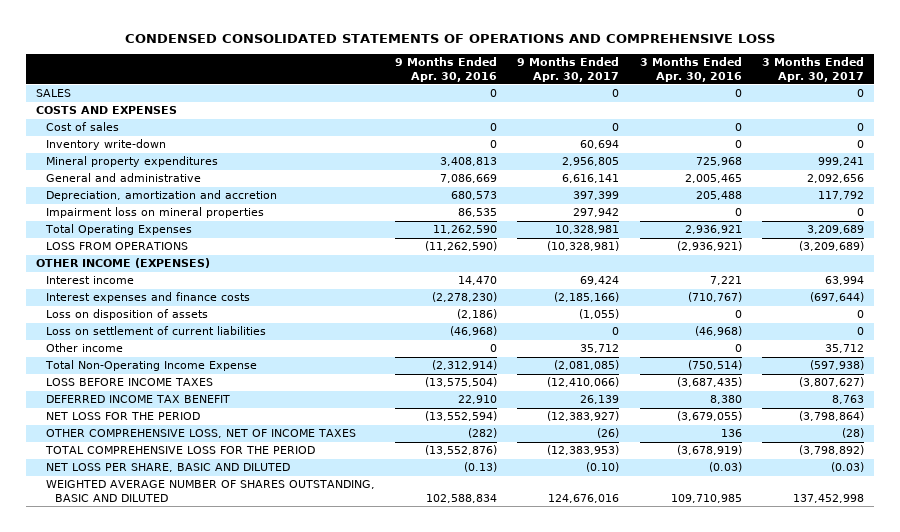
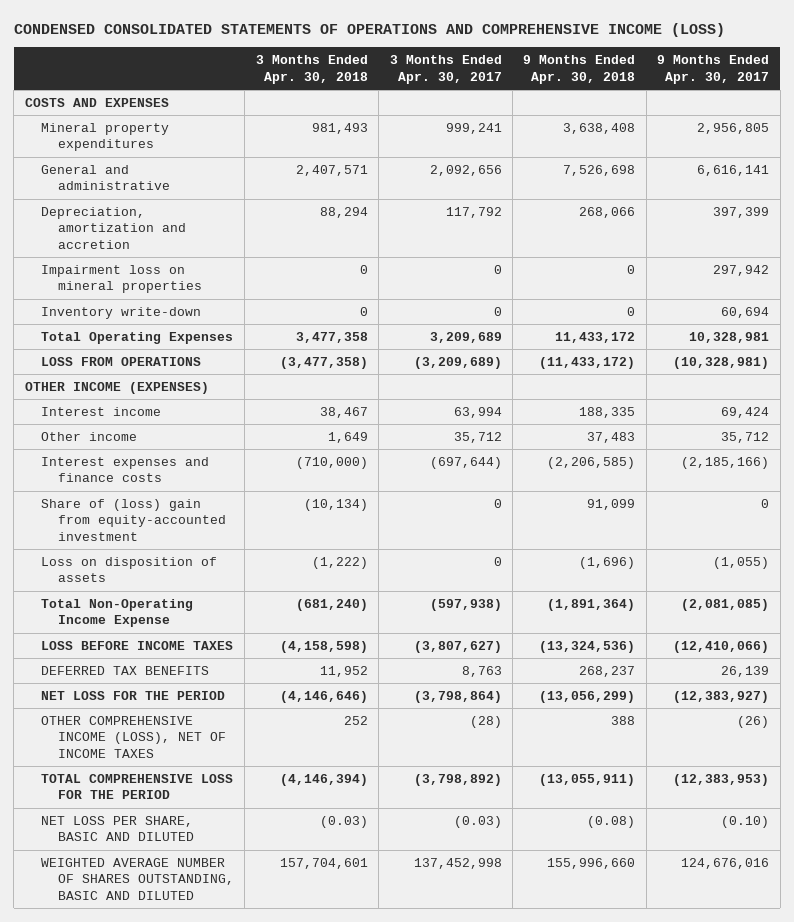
- CONDENSED CONSOLIDATED STATEMENTS OF OPERATIONS AND COMPREHENSIVE LOSS
+ CONDENSED CONSOLIDATED STATEMENTS OF OPERATIONS AND COMPREHENSIVE INCOME (LOSS)
- | 9 Months Ended Apr. 30, 2016 | 9 Months Ended Apr. 30, 2017 | 3 Months Ended Apr. 30, 2016 | 3 Months Ended Apr. 30, 2017
+ | 3 Months Ended Apr. 30, 2018 | 3 Months Ended Apr. 30, 2017 | 9 Months Ended Apr. 30, 2018 | 9 Months Ended Apr. 30, 2017
- SALES | 0 | 0 | 0 | 0
- Cost of sales | 0 | 0 | 0 | 0
moved down: Inventory write-down | 0 | 0 | 0 | 60,694
moved up: Other income | 1,649 | 35,712 | 37,483 | 35,712
+ Share of (loss) gain from equity-accounted investment | (10,134) | 0 | 91,099 | 0
- Loss on settlement of current liabilities | (46,968) | 0 | (46,968) | 0
- DEFERRED INCOME TAX BENEFIT | 22,910 | 26,139 | 8,380 | 8,763
+ DEFERRED TAX BENEFITS | 11,952 | 8,763 | 268,237 | 26,139
- OTHER COMPREHENSIVE LOSS, NET OF INCOME TAXES | (282) | (26) | 136 | (28)
+ OTHER COMPREHENSIVE INCOME (LOSS), NET OF INCOME TAXES | 252 | (28) | 388 | (26)

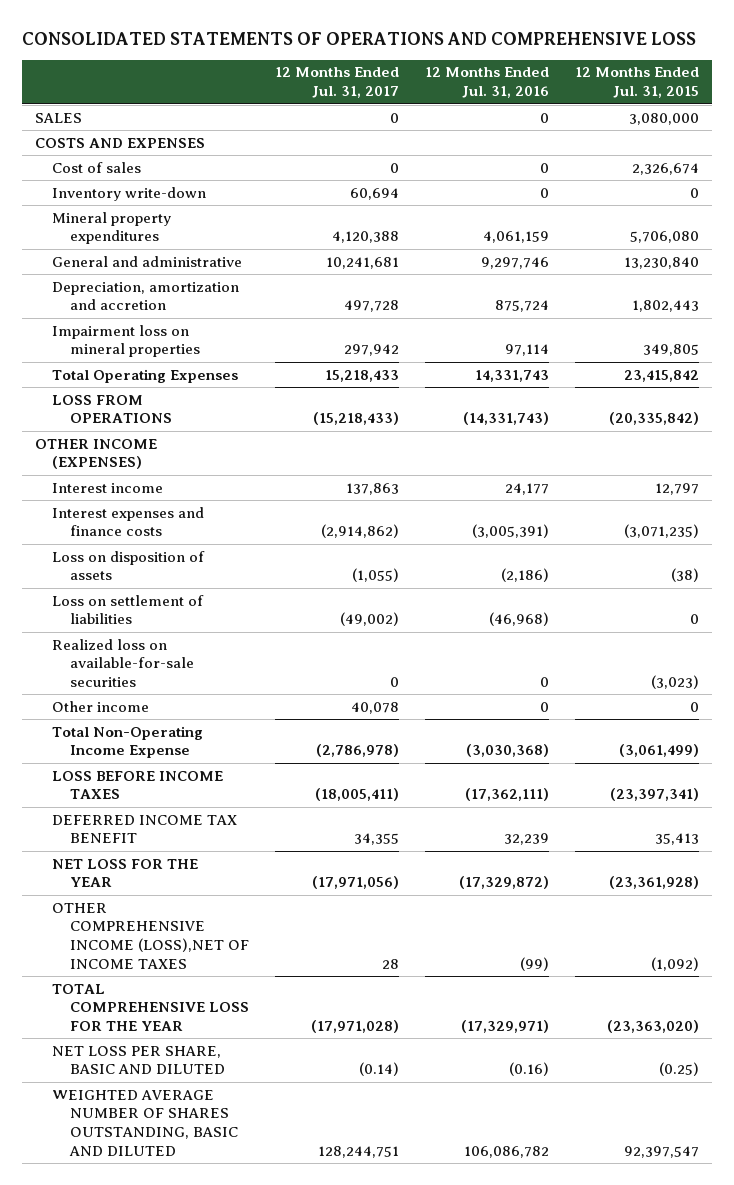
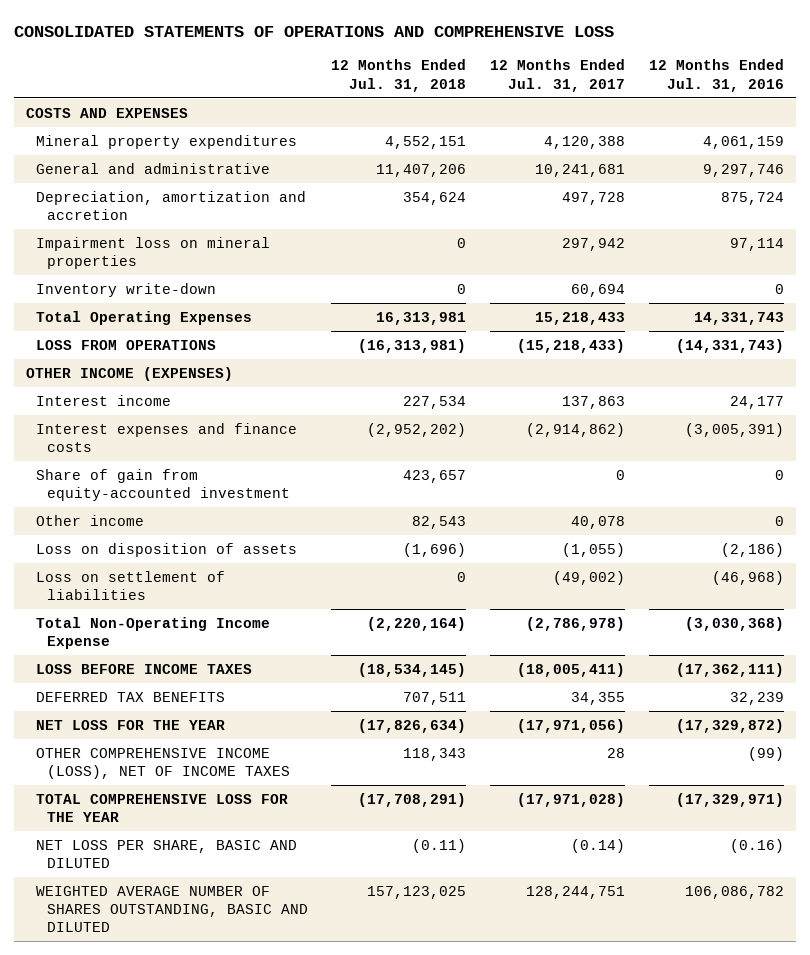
- | 12 Months Ended Jul. 31, 2017 | 12 Months Ended Jul. 31, 2016 | 12 Months Ended Jul. 31, 2015
+ | 12 Months Ended Jul. 31, 2018 | 12 Months Ended Jul. 31, 2017 | 12 Months Ended Jul. 31, 2016
- SALES | 0 | 0 | 3,080,000
- Cost of sales | 0 | 0 | 2,326,674
moved down: Inventory write-down | 0 | 60,694 | 0
+ Share of gain from equity-accounted investment | 423,657 | 0 | 0
moved up: Other income | 82,543 | 40,078 | 0
- Realized loss on available-for-sale securities | 0 | 0 | (3,023)
- DEFERRED INCOME TAX BENEFIT | 34,355 | 32,239 | 35,413
+ DEFERRED TAX BENEFITS | 707,511 | 34,355 | 32,239
- OTHER COMPREHENSIVE INCOME (LOSS),NET OF INCOME TAXES | 28 | (99) | (1,092)
+ OTHER COMPREHENSIVE INCOME (LOSS), NET OF INCOME TAXES | 118,343 | 28 | (99)

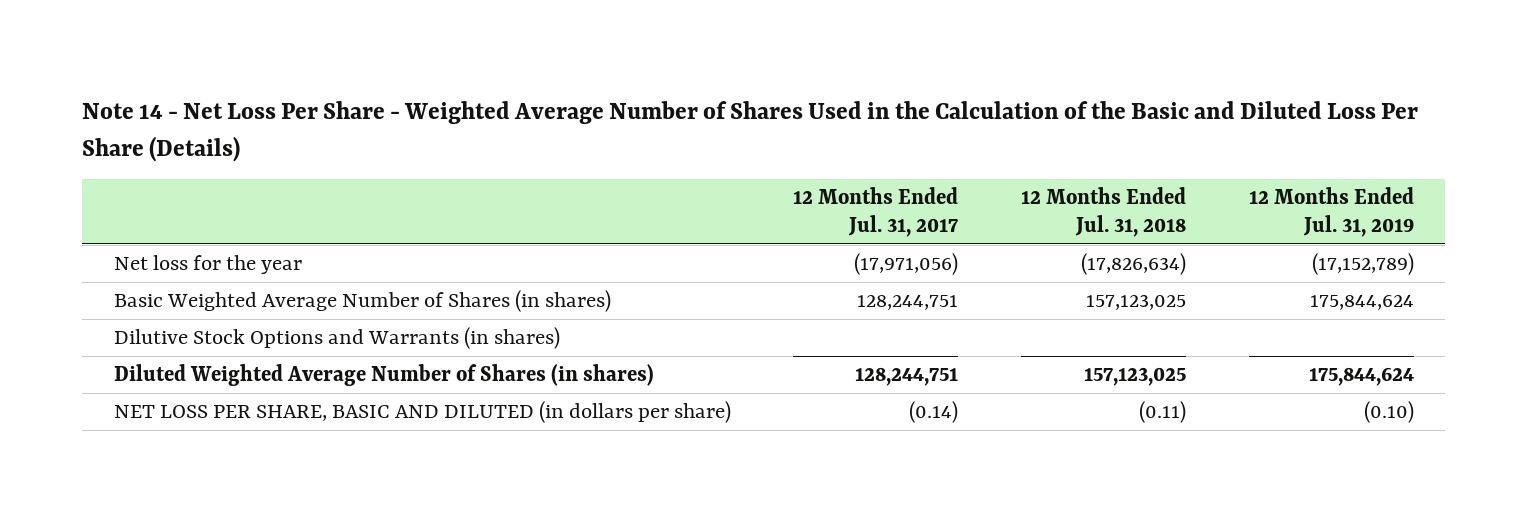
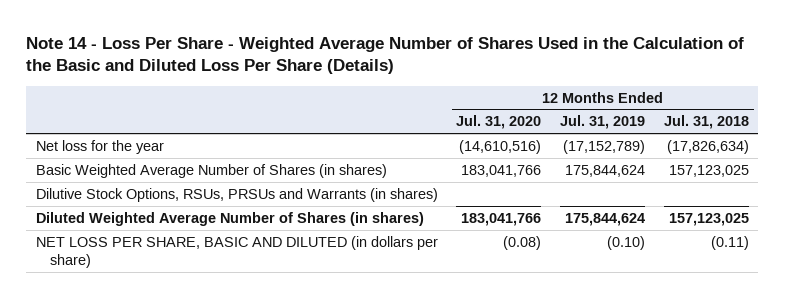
- Note 14 - Net Loss Per Share - Weighted Average Number of Shares Used in the Calculation of the Basic and Diluted Loss Per Share (Details)
+ Note 14 - Loss Per Share - Weighted Average Number of Shares Used in the Calculation of the Basic and Diluted Loss Per Share (Details)
- | 12 Months Ended Jul. 31, 2017 | 12 Months Ended Jul. 31, 2018 | 12 Months Ended Jul. 31, 2019
+ | 12 Months Ended Jul. 31, 2020 | 12 Months Ended Jul. 31, 2019 | 12 Months Ended Jul. 31, 2018
- Dilutive Stock Options and Warrants (in shares)
+ Dilutive Stock Options, RSUs, PRSUs and Warrants (in shares)

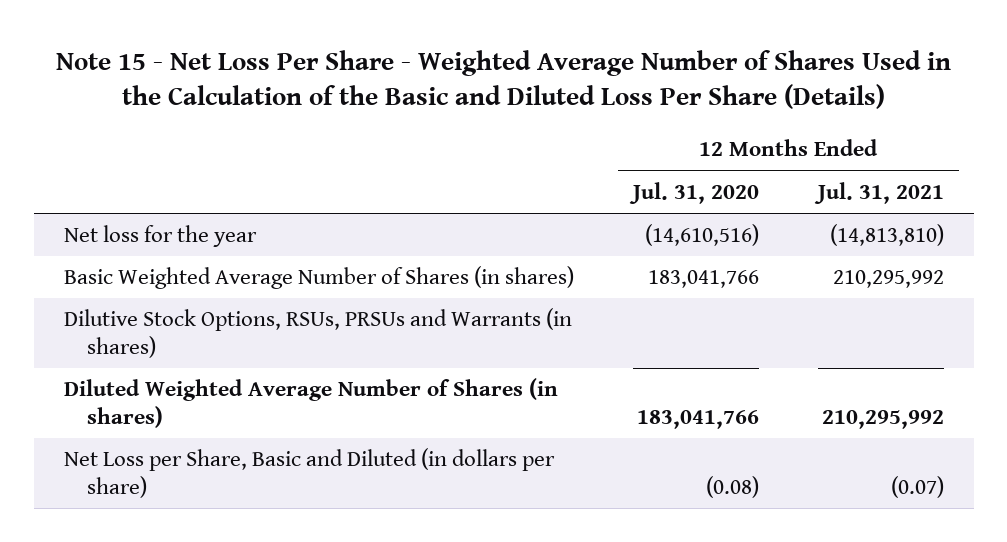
- Note 14 - Loss Per Share - Weighted Average Number of Shares Used in the Calculation of the Basic and Diluted Loss Per Share (Details)
+ Note 15 - Net Loss Per Share - Weighted Average Number of Shares Used in the Calculation of the Basic and Diluted Loss Per Share (Details)
- | 12 Months Ended Jul. 31, 2020 | 12 Months Ended Jul. 31, 2019 | 12 Months Ended Jul. 31, 2018
+ | 12 Months Ended Jul. 31, 2020 | 12 Months Ended Jul. 31, 2021
- NET LOSS PER SHARE, BASIC AND DILUTED (in dollars per share) | (0.08) | (0.10) | (0.11)
+ Net Loss per Share, Basic and Diluted (in dollars per share) | (0.08) | (0.07)

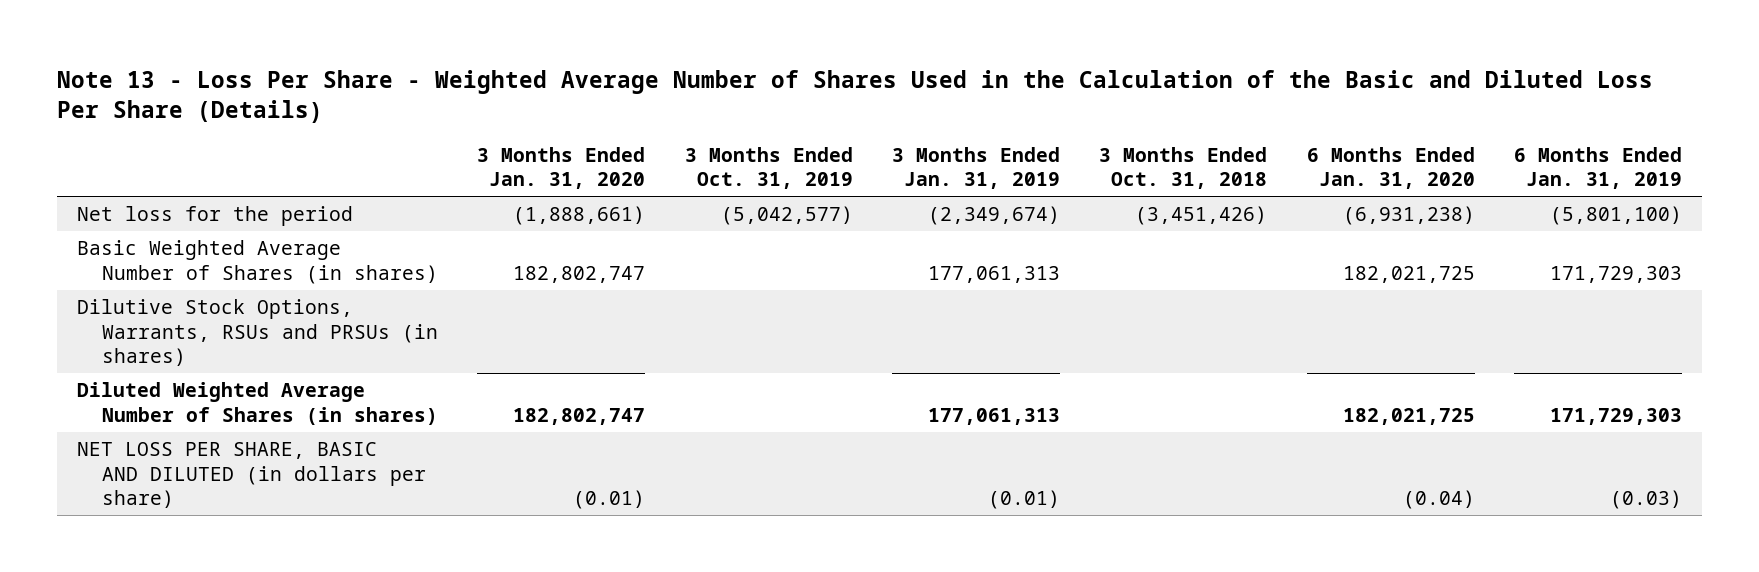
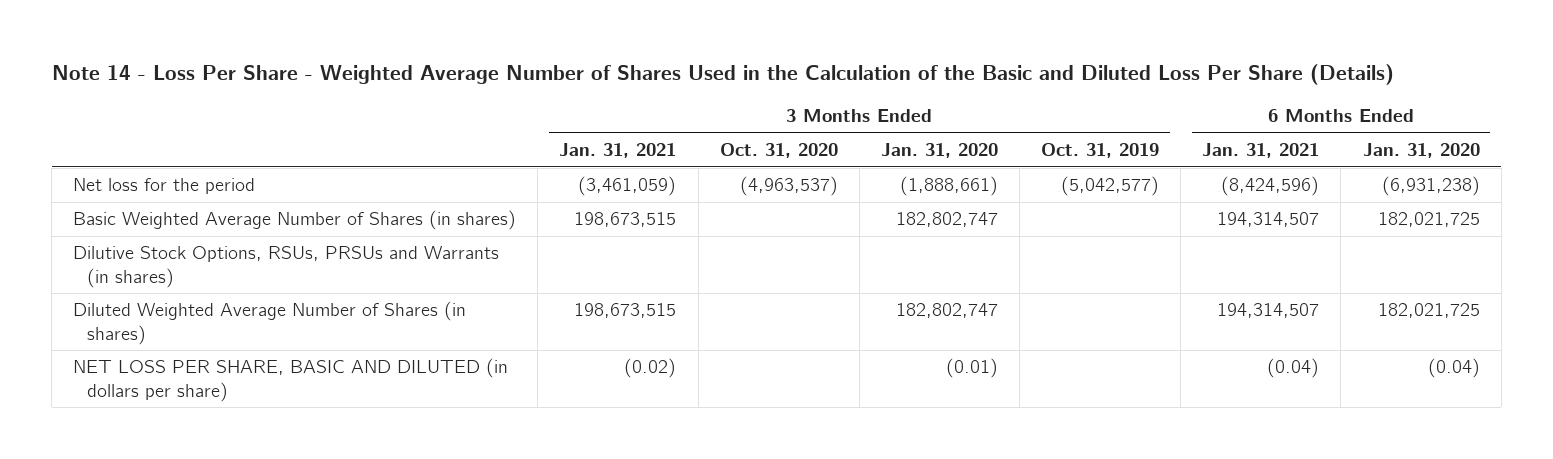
- Note 13 - Loss Per Share - Weighted Average Number of Shares Used in the Calculation of the Basic and Diluted Loss Per Share (Details)
+ Note 14 - Loss Per Share - Weighted Average Number of Shares Used in the Calculation of the Basic and Diluted Loss Per Share (Details)
- | 3 Months Ended Jan. 31, 2020 | 3 Months Ended Oct. 31, 2019 | 3 Months Ended Jan. 31, 2019 | 3 Months Ended Oct. 31, 2018 | 6 Months Ended Jan. 31, 2020 | 6 Months Ended Jan. 31, 2019
+ | 3 Months Ended Jan. 31, 2021 | 3 Months Ended Oct. 31, 2020 | 3 Months Ended Jan. 31, 2020 | 3 Months Ended Oct. 31, 2019 | 6 Months Ended Jan. 31, 2021 | 6 Months Ended Jan. 31, 2020
- Dilutive Stock Options, Warrants, RSUs and PRSUs (in shares)
+ Dilutive Stock Options, RSUs, PRSUs and Warrants (in shares)

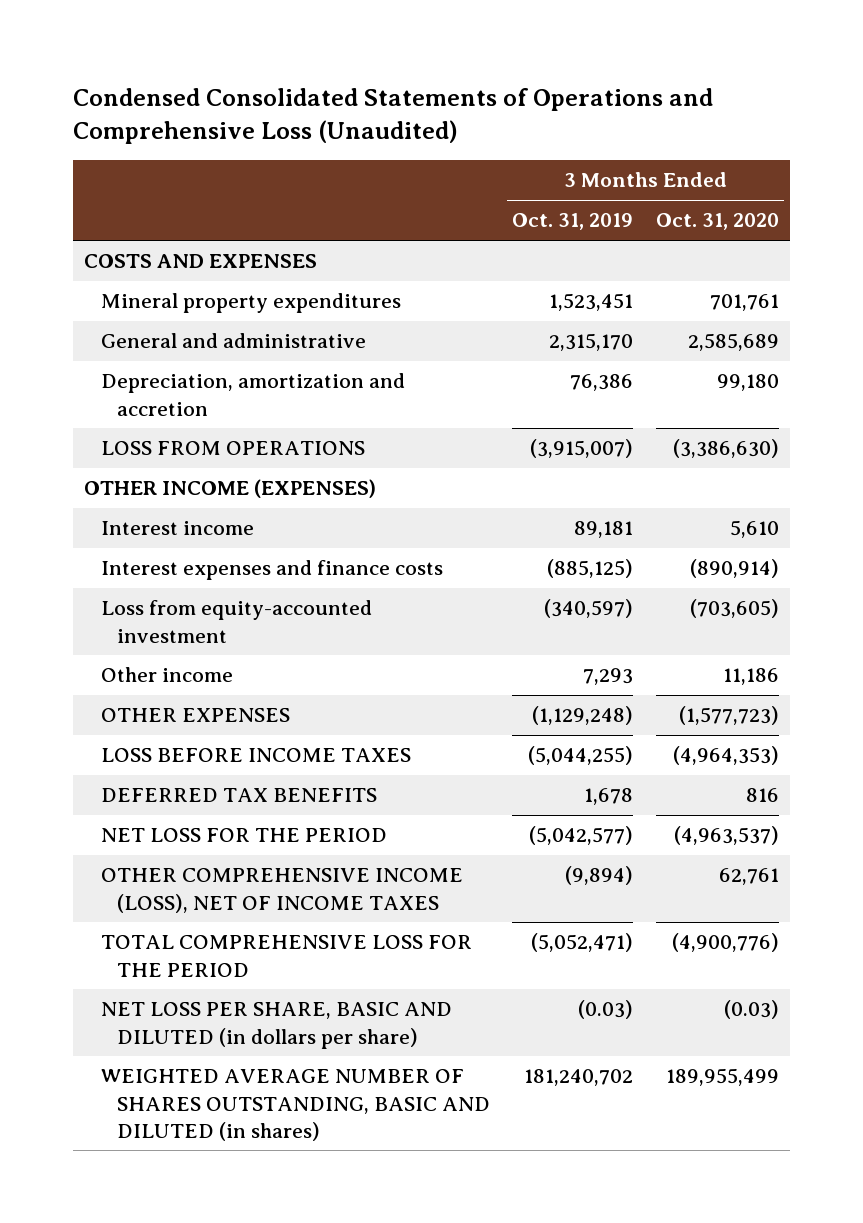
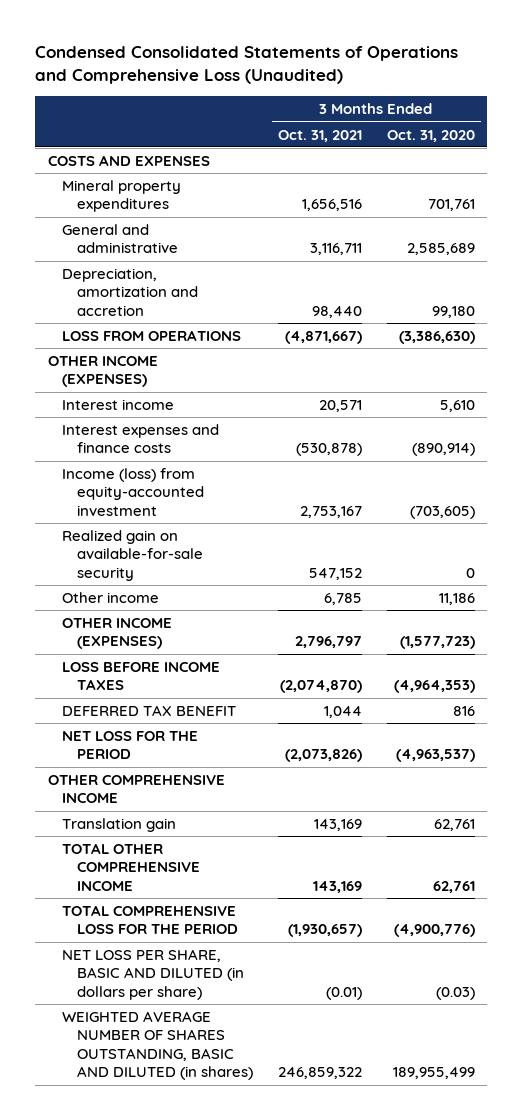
- | 3 Months Ended Oct. 31, 2019 | 3 Months Ended Oct. 31, 2020
+ | 3 Months Ended Oct. 31, 2021 | 3 Months Ended Oct. 31, 2020
- Loss from equity-accounted investment | (340,597) | (703,605)
+ Income (loss) from equity-accounted investment | 2,753,167 | (703,605)
+ Realized gain on available-for-sale security | 547,152 | 0
- OTHER EXPENSES | (1,129,248) | (1,577,723)
+ OTHER INCOME (EXPENSES) | 2,796,797 | (1,577,723)
- DEFERRED TAX BENEFITS | 1,678 | 816
+ DEFERRED TAX BENEFIT | 1,044 | 816
- OTHER COMPREHENSIVE INCOME (LOSS), NET OF INCOME TAXES | (9,894) | 62,761
+ OTHER COMPREHENSIVE INCOME
+ Translation gain | 143,169 | 62,761
+ TOTAL OTHER COMPREHENSIVE INCOME | 143,169 | 62,761

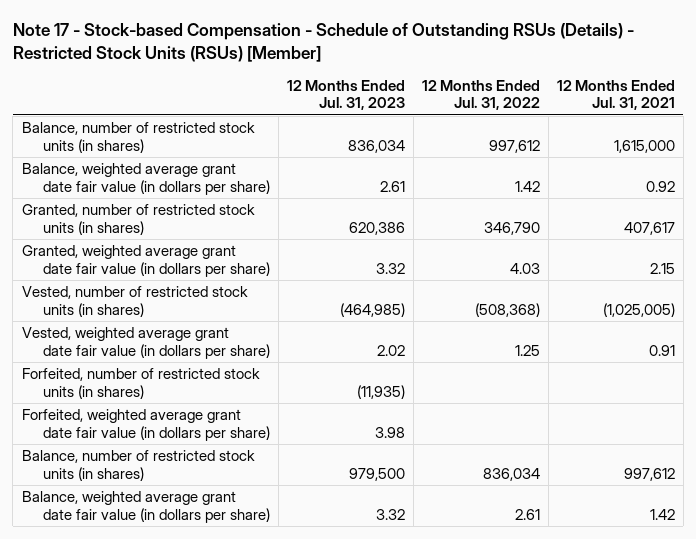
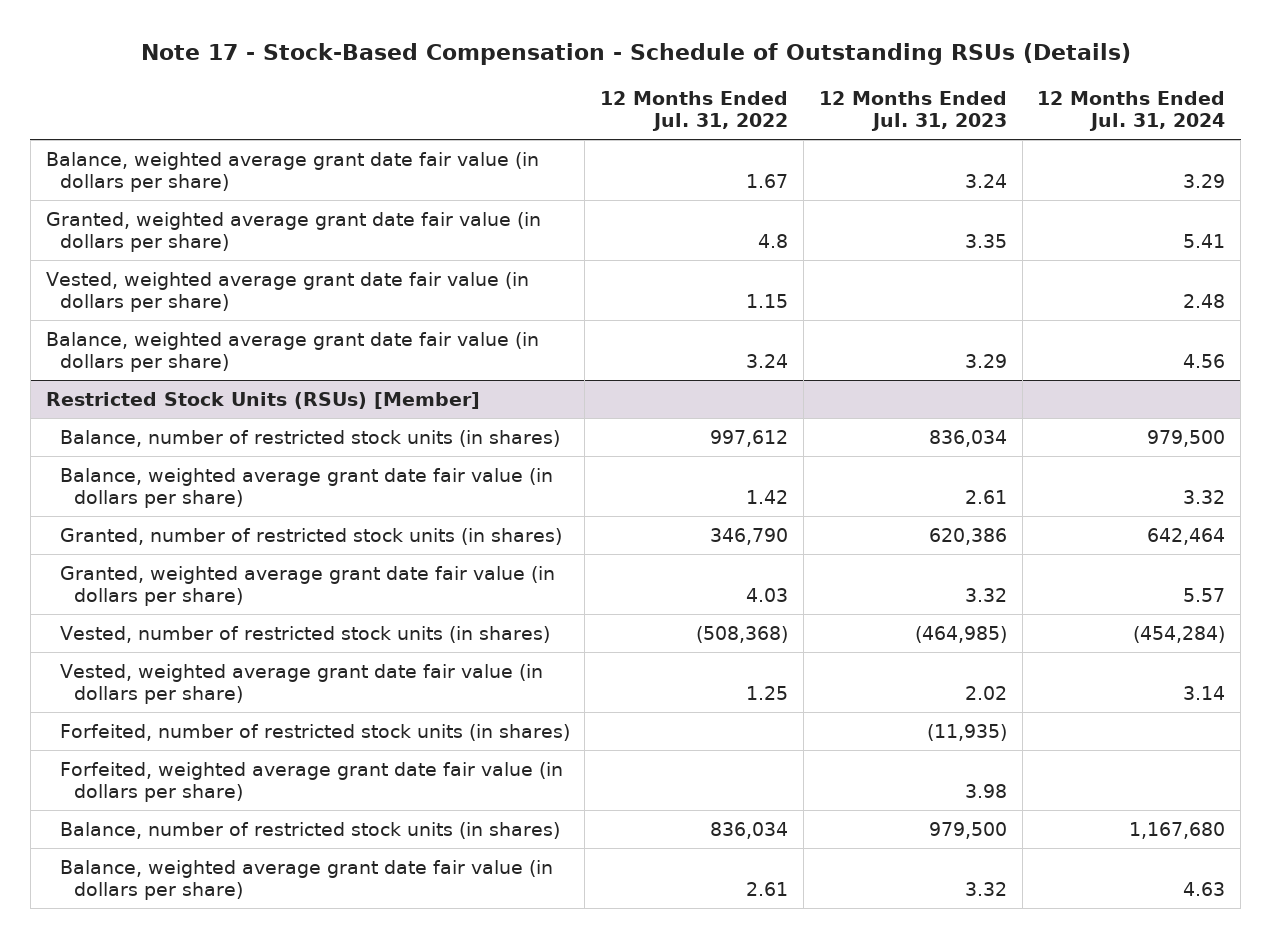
- Note 17 - Stock-based Compensation - Schedule of Outstanding RSUs (Details) - Restricted Stock Units (RSUs) [Member]
+ Note 17 - Stock-Based Compensation - Schedule of Outstanding RSUs (Details)
- | 12 Months Ended Jul. 31, 2023 | 12 Months Ended Jul. 31, 2022 | 12 Months Ended Jul. 31, 2021
+ | 12 Months Ended Jul. 31, 2022 | 12 Months Ended Jul. 31, 2023 | 12 Months Ended Jul. 31, 2024
+ Balance, weighted average grant date fair value (in dollars per share) | 1.67 | 3.24 | 3.29
+ Granted, weighted average grant date fair value (in dollars per share) | 4.8 | 3.35 | 5.41
+ Vested, weighted average grant date fair value (in dollars per share) | 1.15 | | 2.48
+ Balance, weighted average grant date fair value (in dollars per share) | 3.24 | 3.29 | 4.56
+ Restricted Stock Units (RSUs) [Member]

